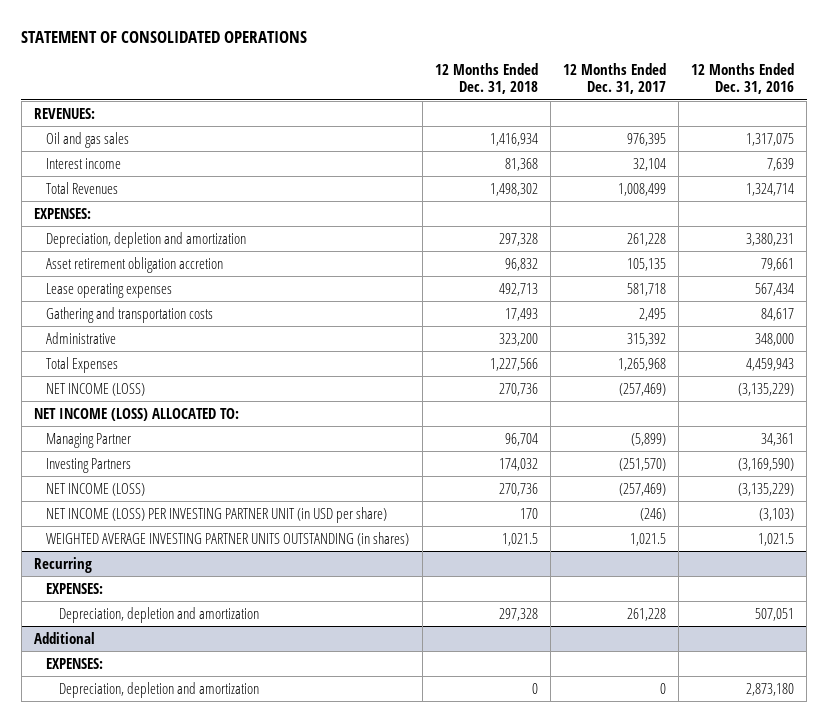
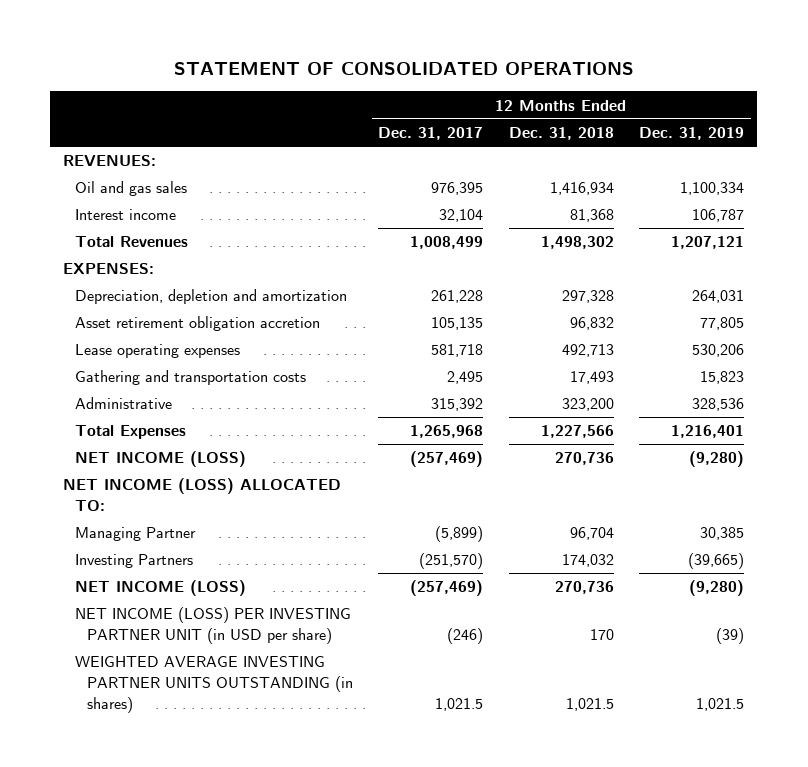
- | 12 Months Ended Dec. 31, 2018 | 12 Months Ended Dec. 31, 2017 | 12 Months Ended Dec. 31, 2016
+ | 12 Months Ended Dec. 31, 2017 | 12 Months Ended Dec. 31, 2018 | 12 Months Ended Dec. 31, 2019
- Recurring
- EXPENSES:
- Depreciation, depletion and amortization | 297,328 | 261,228 | 507,051
- Additional
- EXPENSES:
- Depreciation, depletion and amortization | 0 | 0 | 2,873,180

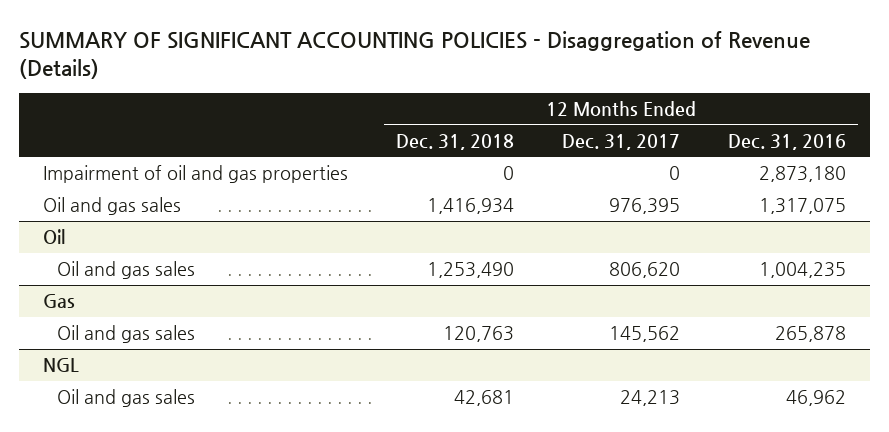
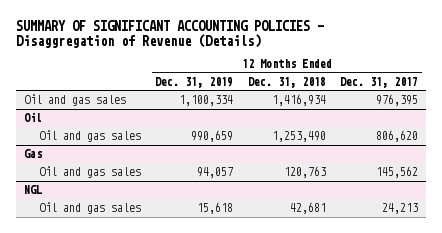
- | 12 Months Ended Dec. 31, 2018 | 12 Months Ended Dec. 31, 2017 | 12 Months Ended Dec. 31, 2016
+ | 12 Months Ended Dec. 31, 2019 | 12 Months Ended Dec. 31, 2018 | 12 Months Ended Dec. 31, 2017
- Impairment of oil and gas properties | 0 | 0 | 2,873,180

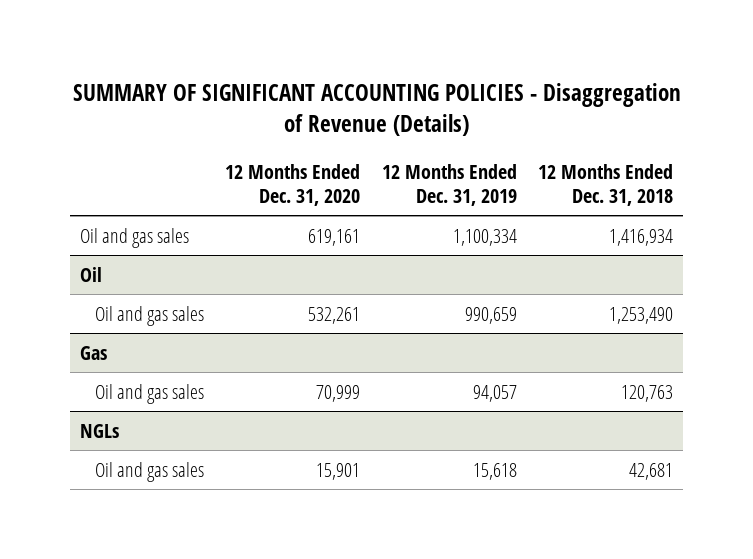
- | 12 Months Ended Dec. 31, 2019 | 12 Months Ended Dec. 31, 2018 | 12 Months Ended Dec. 31, 2017
+ | 12 Months Ended Dec. 31, 2020 | 12 Months Ended Dec. 31, 2019 | 12 Months Ended Dec. 31, 2018
- NGL
+ NGLs

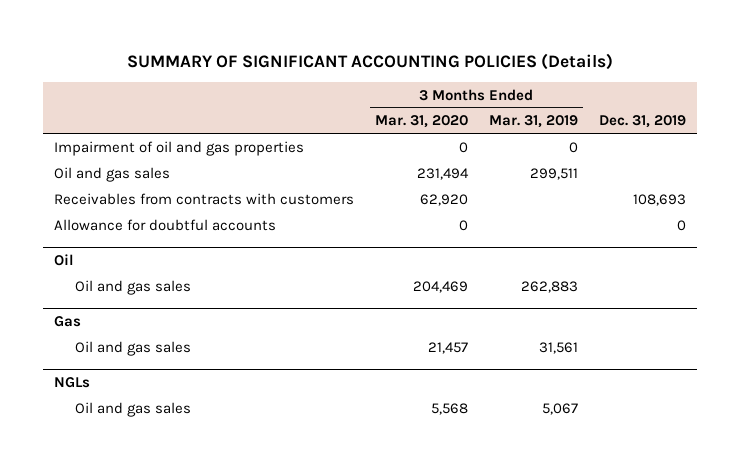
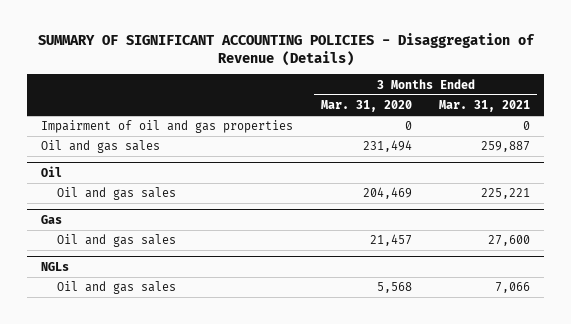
- SUMMARY OF SIGNIFICANT ACCOUNTING POLICIES (Details)
+ SUMMARY OF SIGNIFICANT ACCOUNTING POLICIES - Disaggregation of Revenue (Details)
- | 3 Months Ended Mar. 31, 2020 | 3 Months Ended Mar. 31, 2019 | Dec. 31, 2019
+ | 3 Months Ended Mar. 31, 2020 | 3 Months Ended Mar. 31, 2021
- Receivables from contracts with customers | 62,920 | | 108,693
- Allowance for doubtful accounts | 0 | | 0

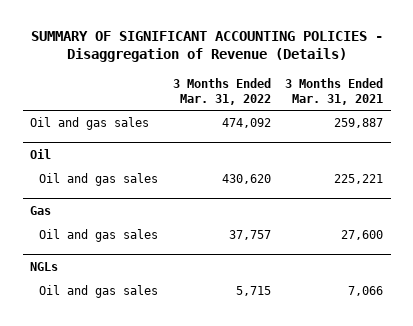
- | 3 Months Ended Mar. 31, 2020 | 3 Months Ended Mar. 31, 2021
+ | 3 Months Ended Mar. 31, 2022 | 3 Months Ended Mar. 31, 2021
- Impairment of oil and gas properties | 0 | 0

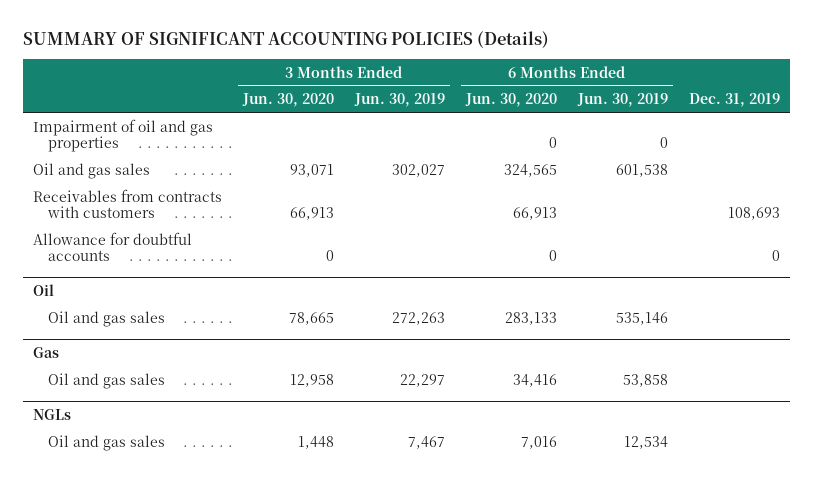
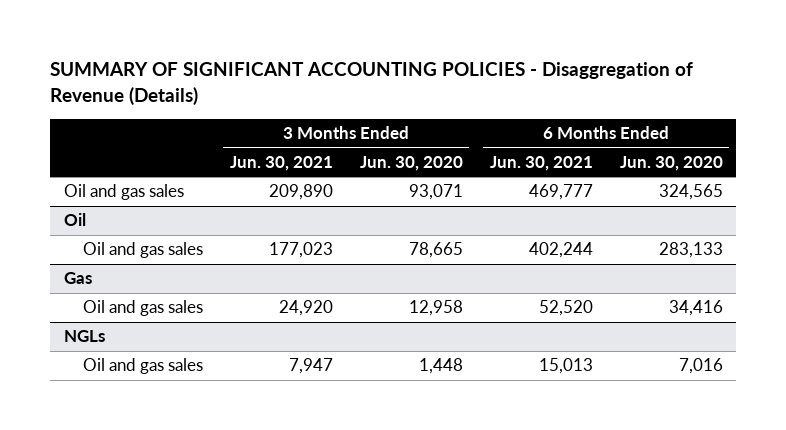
- SUMMARY OF SIGNIFICANT ACCOUNTING POLICIES (Details)
+ SUMMARY OF SIGNIFICANT ACCOUNTING POLICIES - Disaggregation of Revenue (Details)
- | 3 Months Ended Jun. 30, 2020 | 3 Months Ended Jun. 30, 2019 | 6 Months Ended Jun. 30, 2020 | 6 Months Ended Jun. 30, 2019 | Dec. 31, 2019
+ | 3 Months Ended Jun. 30, 2021 | 3 Months Ended Jun. 30, 2020 | 6 Months Ended Jun. 30, 2021 | 6 Months Ended Jun. 30, 2020
- Impairment of oil and gas properties | | | 0 | 0 |
- Receivables from contracts with customers | 66,913 | | 66,913 | | 108,693
- Allowance for doubtful accounts | 0 | | 0 | | 0

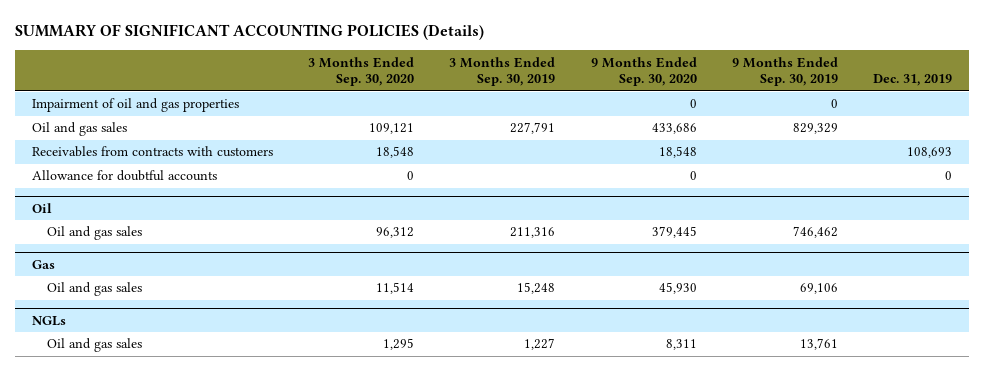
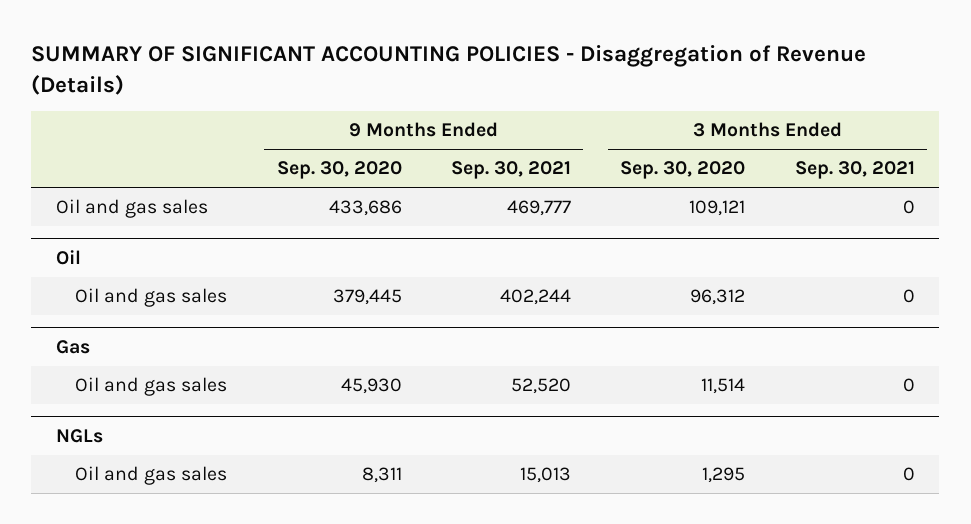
- SUMMARY OF SIGNIFICANT ACCOUNTING POLICIES (Details)
+ SUMMARY OF SIGNIFICANT ACCOUNTING POLICIES - Disaggregation of Revenue (Details)
- | 3 Months Ended Sep. 30, 2020 | 3 Months Ended Sep. 30, 2019 | 9 Months Ended Sep. 30, 2020 | 9 Months Ended Sep. 30, 2019 | Dec. 31, 2019
+ | 9 Months Ended Sep. 30, 2020 | 9 Months Ended Sep. 30, 2021 | 3 Months Ended Sep. 30, 2020 | 3 Months Ended Sep. 30, 2021
- Impairment of oil and gas properties | | | 0 | 0 |
- Receivables from contracts with customers | 18,548 | | 18,548 | | 108,693
- Allowance for doubtful accounts | 0 | | 0 | | 0

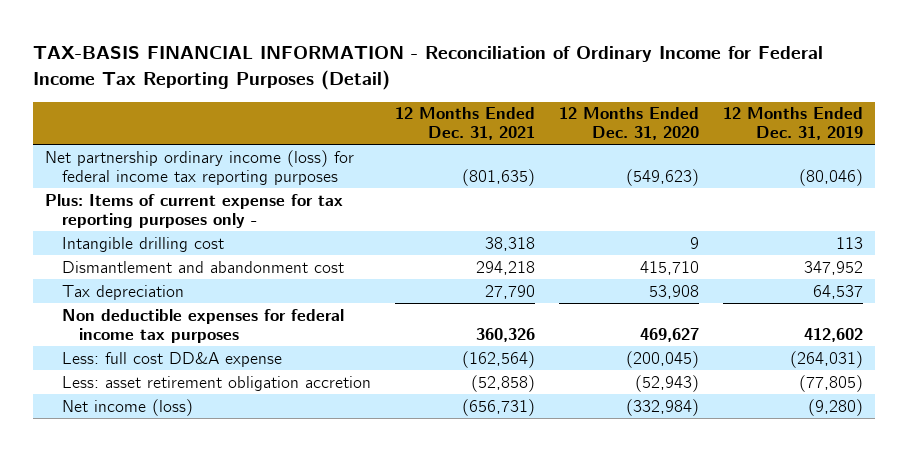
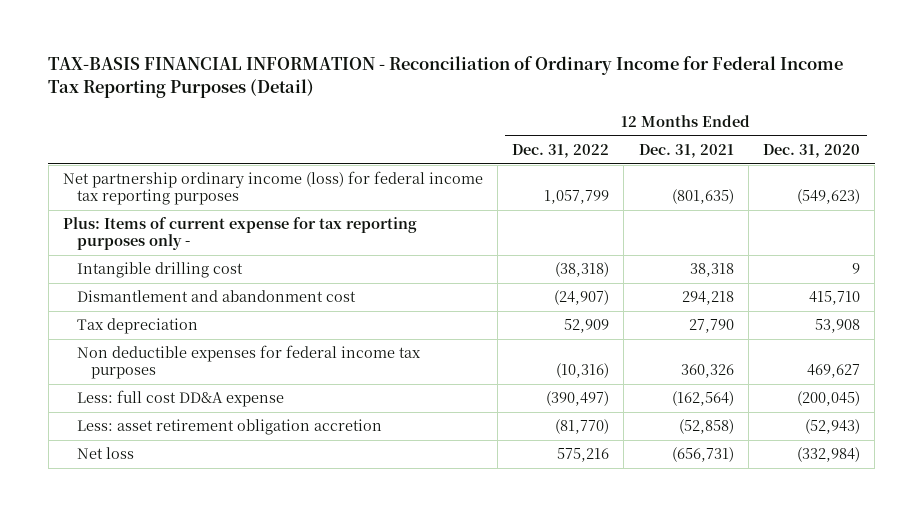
- | 12 Months Ended Dec. 31, 2021 | 12 Months Ended Dec. 31, 2020 | 12 Months Ended Dec. 31, 2019
+ | 12 Months Ended Dec. 31, 2022 | 12 Months Ended Dec. 31, 2021 | 12 Months Ended Dec. 31, 2020
- Net income (loss) | (656,731) | (332,984) | (9,280)
+ Net loss | 575,216 | (656,731) | (332,984)

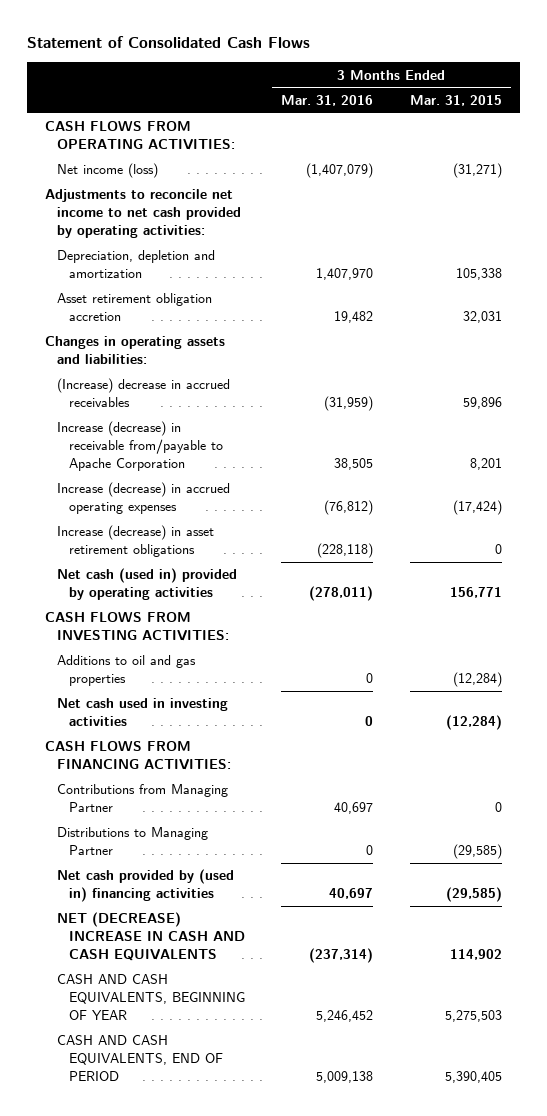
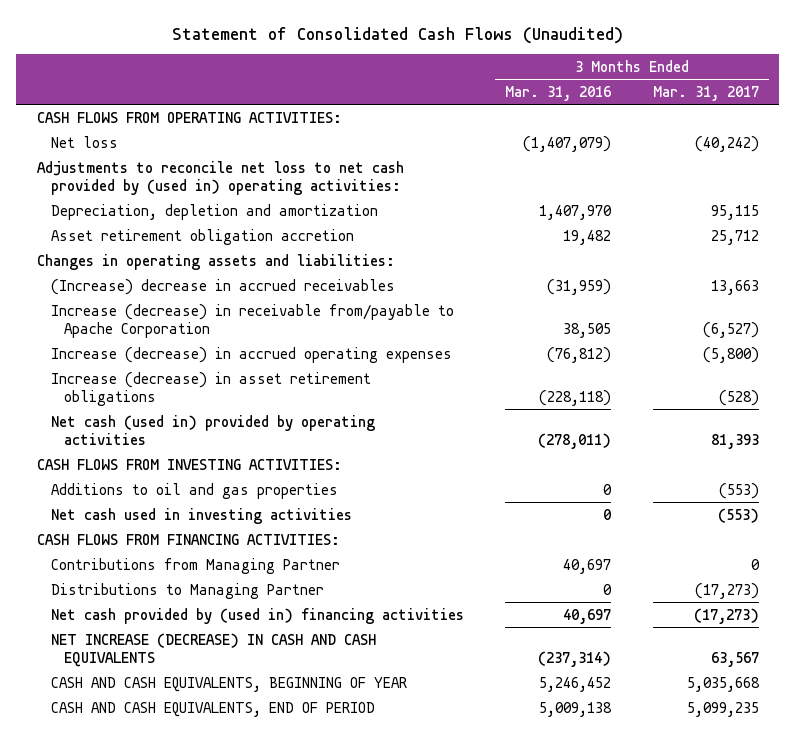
- Statement of Consolidated Cash Flows
+ Statement of Consolidated Cash Flows (Unaudited)
- | 3 Months Ended Mar. 31, 2016 | 3 Months Ended Mar. 31, 2015
+ | 3 Months Ended Mar. 31, 2016 | 3 Months Ended Mar. 31, 2017
- Net income (loss) | (1,407,079) | (31,271)
- Adjustments to reconcile net income to net cash provided by operating activities:
+ Net loss | (1,407,079) | (40,242)
+ Adjustments to reconcile net loss to net cash provided by (used in) operating activities:
- NET (DECREASE) INCREASE IN CASH AND CASH EQUIVALENTS | (237,314) | 114,902
+ NET INCREASE (DECREASE) IN CASH AND CASH EQUIVALENTS | (237,314) | 63,567

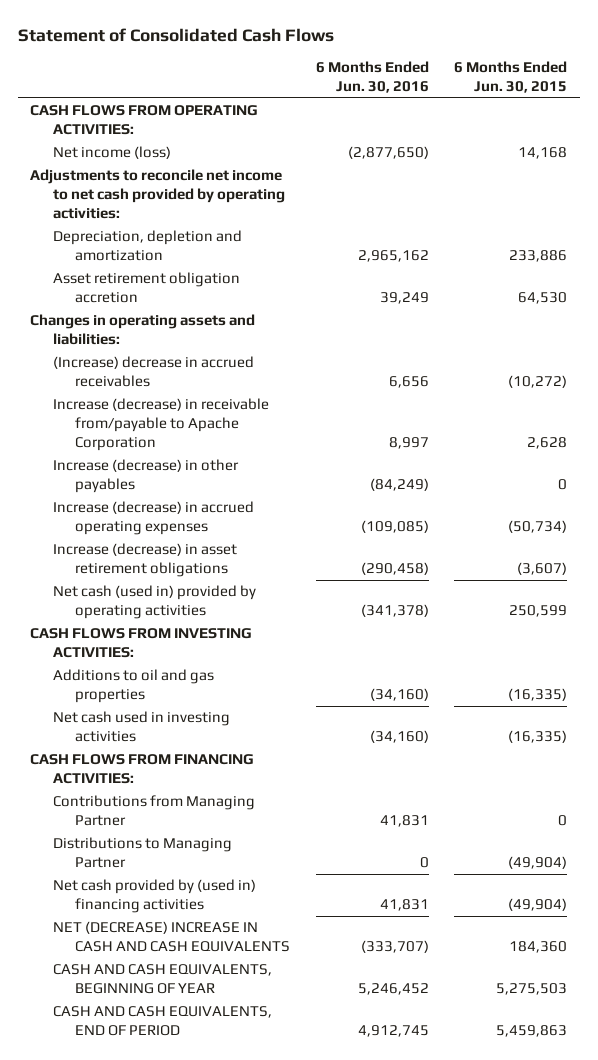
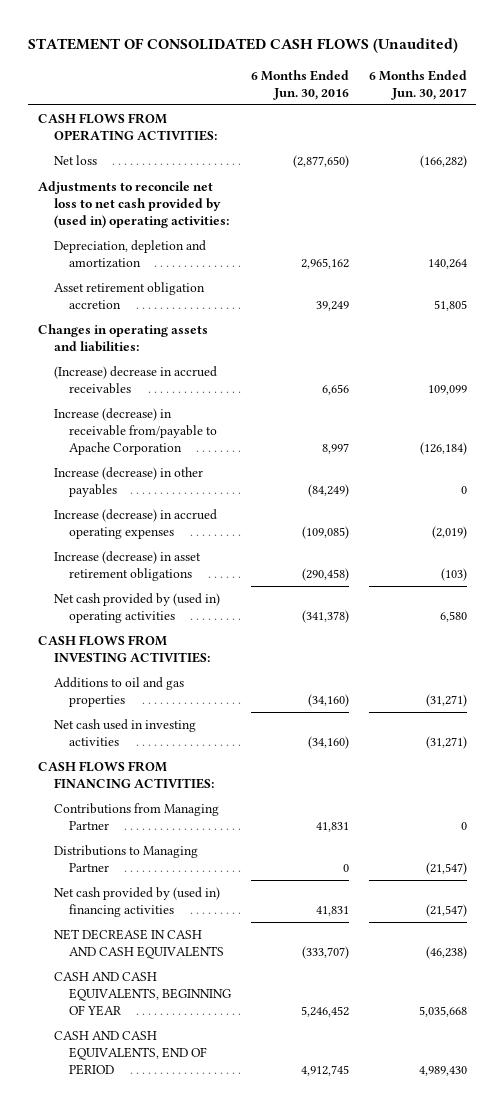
- Statement of Consolidated Cash Flows
+ STATEMENT OF CONSOLIDATED CASH FLOWS (Unaudited)
- | 6 Months Ended Jun. 30, 2016 | 6 Months Ended Jun. 30, 2015
+ | 6 Months Ended Jun. 30, 2016 | 6 Months Ended Jun. 30, 2017
- Net income (loss) | (2,877,650) | 14,168
- Adjustments to reconcile net income to net cash provided by operating activities:
+ Net loss | (2,877,650) | (166,282)
+ Adjustments to reconcile net loss to net cash provided by (used in) operating activities:
- Net cash (used in) provided by operating activities | (341,378) | 250,599
+ Net cash provided by (used in) operating activities | (341,378) | 6,580
- NET (DECREASE) INCREASE IN CASH AND CASH EQUIVALENTS | (333,707) | 184,360
+ NET DECREASE IN CASH AND CASH EQUIVALENTS | (333,707) | (46,238)

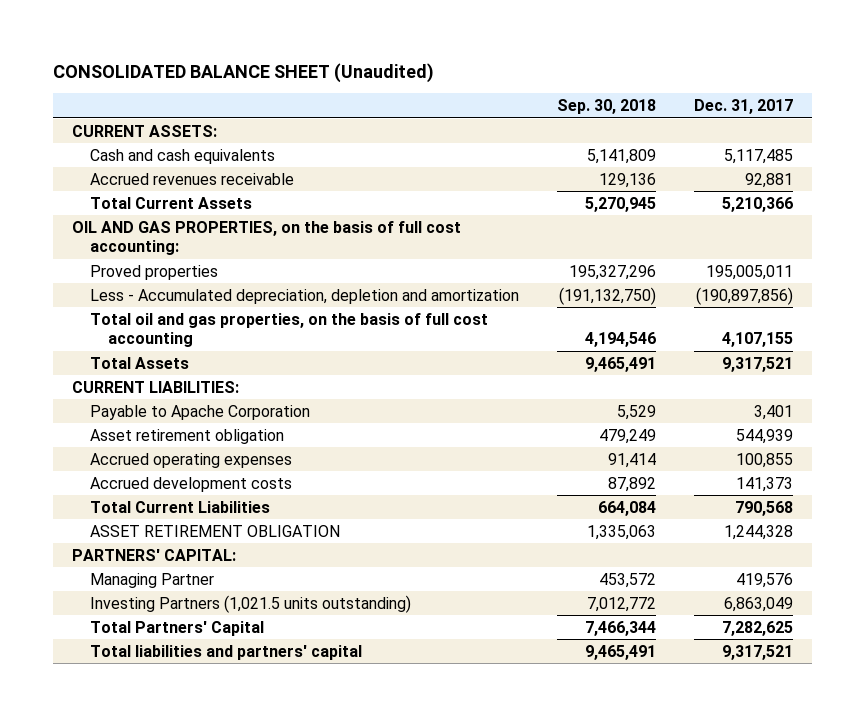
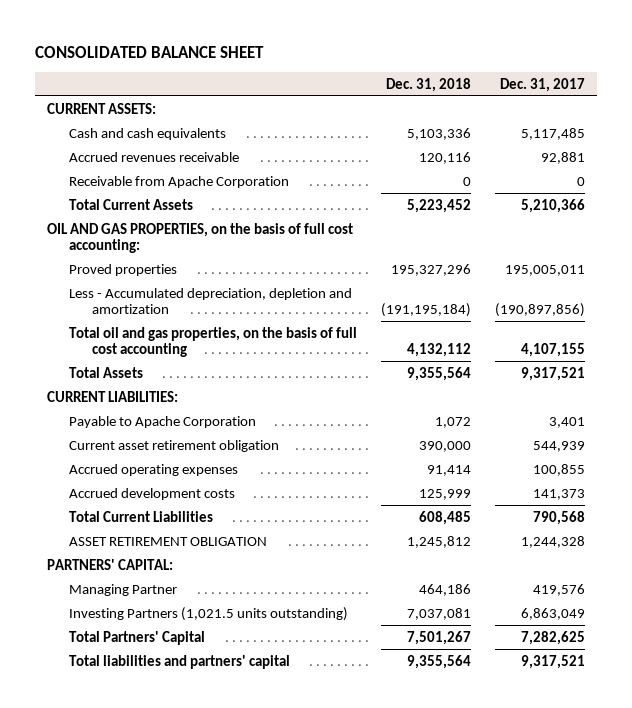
- CONSOLIDATED BALANCE SHEET (Unaudited)
+ CONSOLIDATED BALANCE SHEET
- | Sep. 30, 2018 | Dec. 31, 2017
+ | Dec. 31, 2018 | Dec. 31, 2017
+ Receivable from Apache Corporation | 0 | 0
- Asset retirement obligation | 479,249 | 544,939
+ Current asset retirement obligation | 390,000 | 544,939

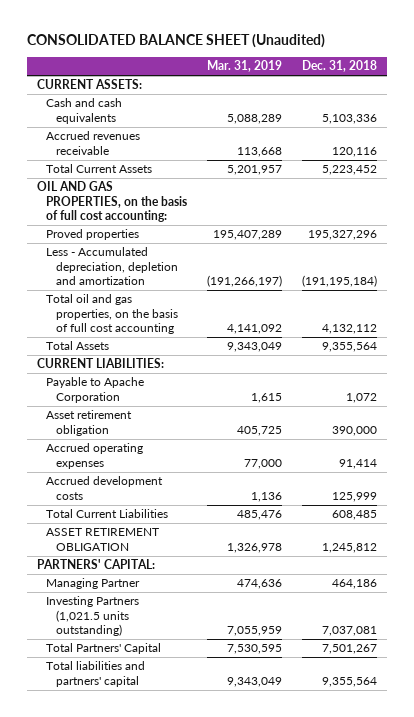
- CONSOLIDATED BALANCE SHEET
+ CONSOLIDATED BALANCE SHEET (Unaudited)
- | Dec. 31, 2018 | Dec. 31, 2017
+ | Mar. 31, 2019 | Dec. 31, 2018
- Receivable from Apache Corporation | 0 | 0
- Current asset retirement obligation | 390,000 | 544,939
+ Asset retirement obligation | 405,725 | 390,000

